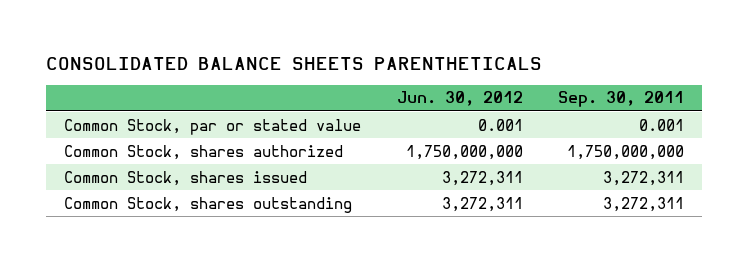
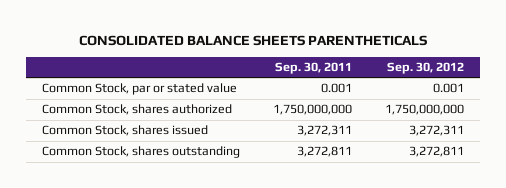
- | Jun. 30, 2012 | Sep. 30, 2011
+ | Sep. 30, 2011 | Sep. 30, 2012
- Common Stock, shares outstanding | 3,272,311 | 3,272,311
+ Common Stock, shares outstanding | 3,272,811 | 3,272,811

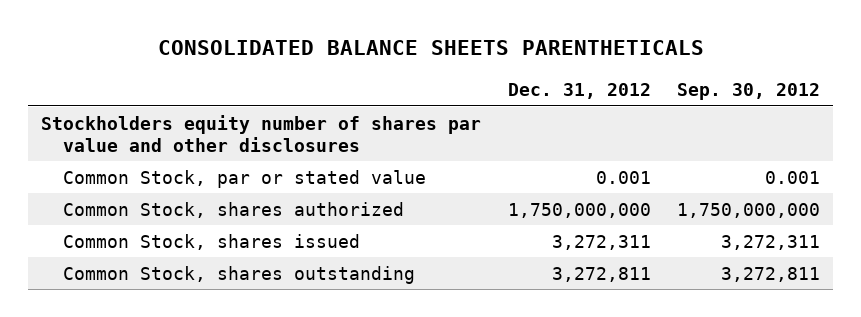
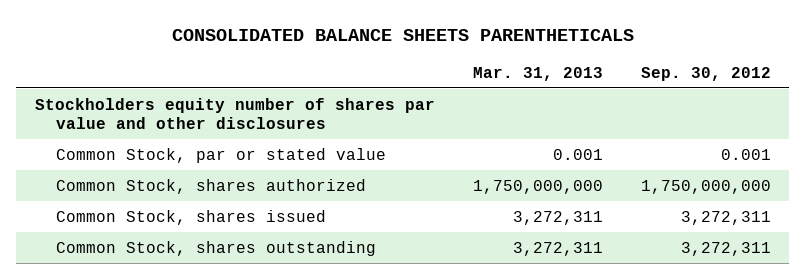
- | Dec. 31, 2012 | Sep. 30, 2012
+ | Mar. 31, 2013 | Sep. 30, 2012
- Common Stock, shares outstanding | 3,272,811 | 3,272,811
+ Common Stock, shares outstanding | 3,272,311 | 3,272,311

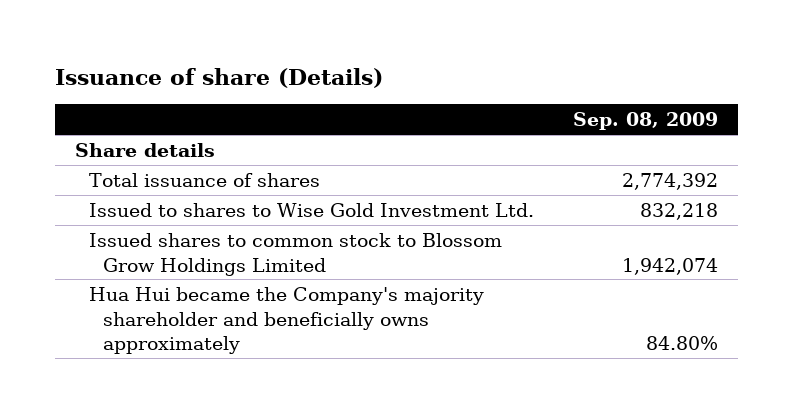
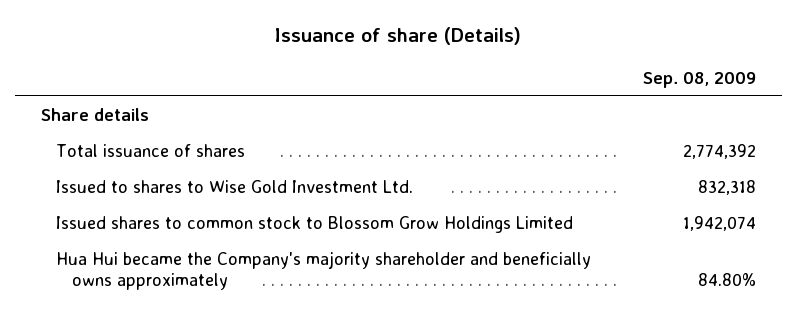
- Issued to shares to Wise Gold Investment Ltd. | 832,218
+ Issued to shares to Wise Gold Investment Ltd. | 832,318

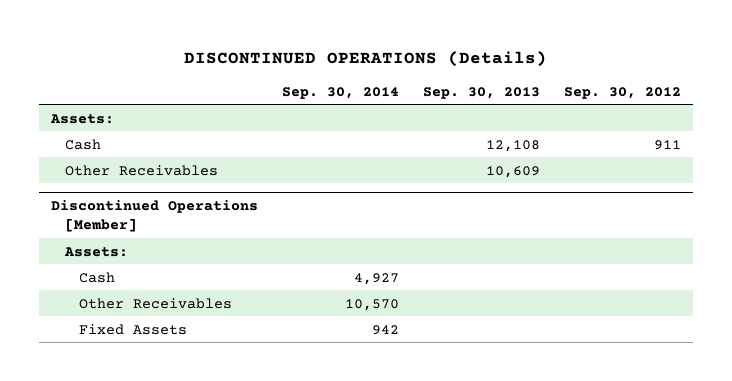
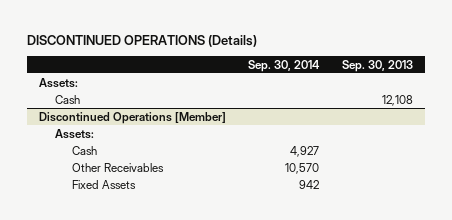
- | Sep. 30, 2014 | Sep. 30, 2013 | Sep. 30, 2012
+ | Sep. 30, 2014 | Sep. 30, 2013
- Other Receivables | | 10,609 |

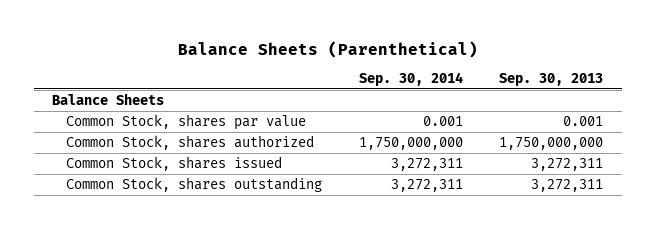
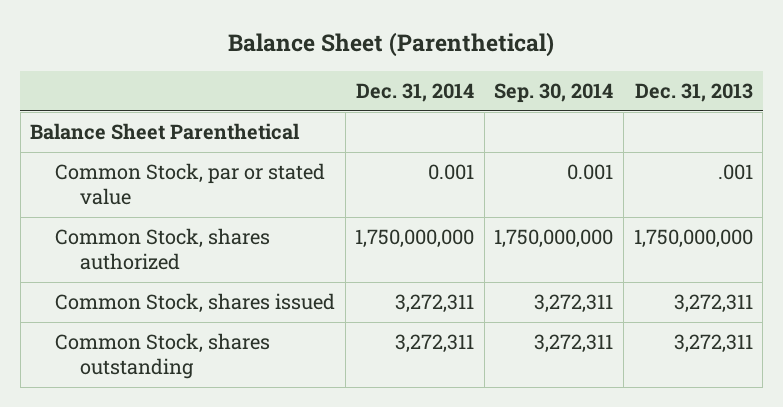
- Balance Sheets (Parenthetical)
+ Balance Sheet (Parenthetical)
- | Sep. 30, 2014 | Sep. 30, 2013
+ | Dec. 31, 2014 | Sep. 30, 2014 | Dec. 31, 2013
- Balance Sheets
- Common Stock, shares par value | 0.001 | 0.001
+ Balance Sheet Parenthetical
+ Common Stock, par or stated value | 0.001 | 0.001 | .001

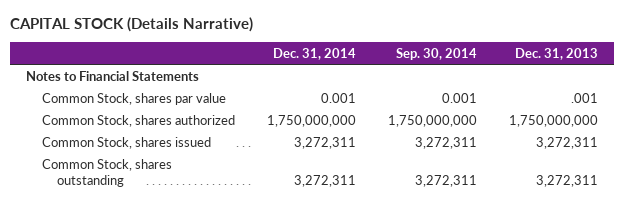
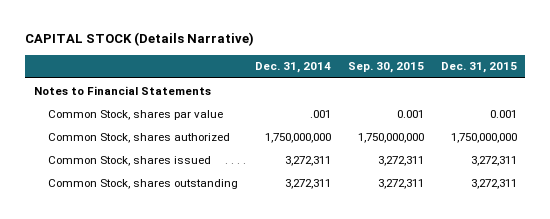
- | Dec. 31, 2014 | Sep. 30, 2014 | Dec. 31, 2013
+ | Dec. 31, 2014 | Sep. 30, 2015 | Dec. 31, 2015
- Common Stock, shares par value | 0.001 | 0.001 | .001
+ Common Stock, shares par value | .001 | 0.001 | 0.001

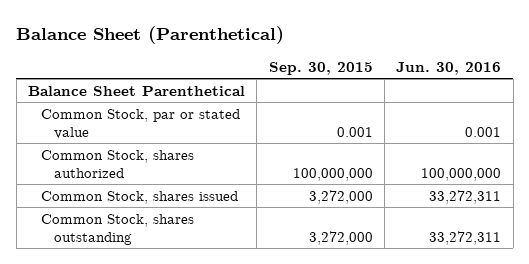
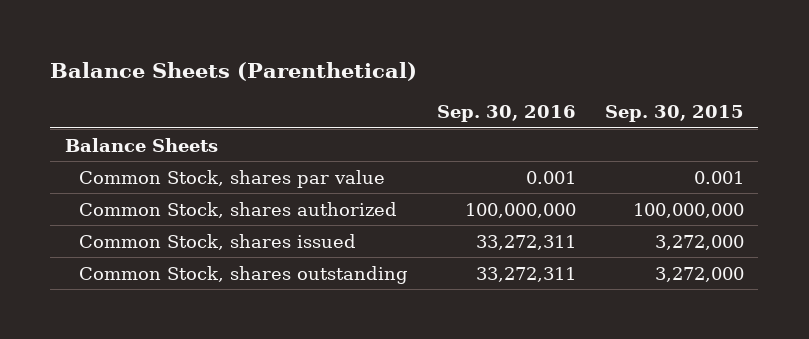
- Balance Sheet (Parenthetical)
+ Balance Sheets (Parenthetical)
- | Sep. 30, 2015 | Jun. 30, 2016
+ | Sep. 30, 2016 | Sep. 30, 2015
- Balance Sheet Parenthetical
- Common Stock, par or stated value | 0.001 | 0.001
+ Balance Sheets
+ Common Stock, shares par value | 0.001 | 0.001

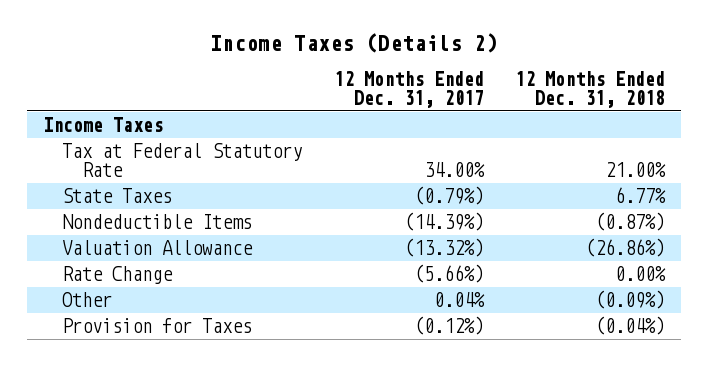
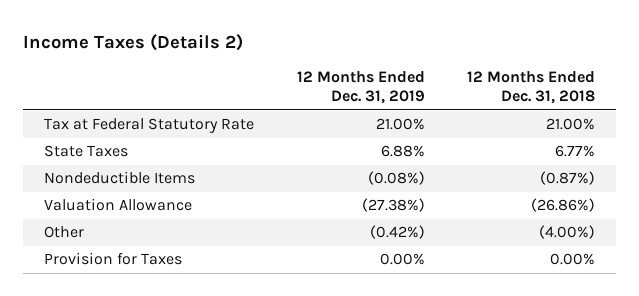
- | 12 Months Ended Dec. 31, 2017 | 12 Months Ended Dec. 31, 2018
+ | 12 Months Ended Dec. 31, 2019 | 12 Months Ended Dec. 31, 2018
- Income Taxes
- Rate Change | (5.66%) | 0.00%
- Other | 0.04% | (0.09%)
- Provision for Taxes | (0.12%) | (0.04%)
+ Other | (0.42%) | (4.00%)
+ Provision for Taxes | 0.00% | 0.00%

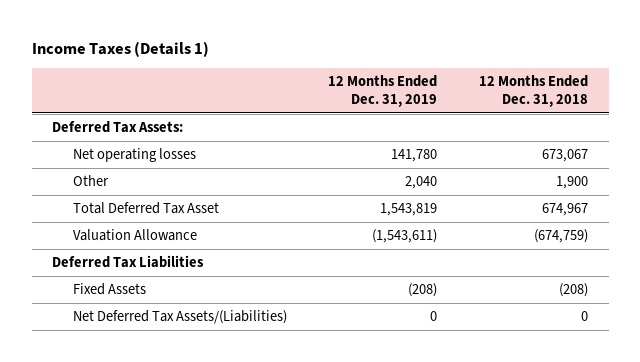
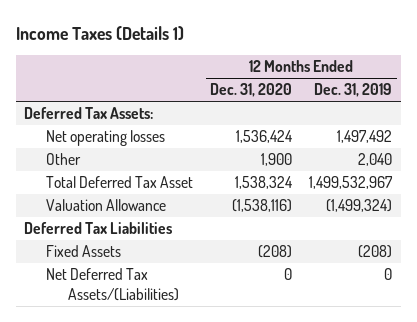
- | 12 Months Ended Dec. 31, 2019 | 12 Months Ended Dec. 31, 2018
+ | 12 Months Ended Dec. 31, 2020 | 12 Months Ended Dec. 31, 2019
- Net operating losses | 141,780 | 673,067
+ Net operating losses | 1,536,424 | 1,497,492
- Total Deferred Tax Asset | 1,543,819 | 674,967
- Valuation Allowance | (1,543,611) | (674,759)
+ Total Deferred Tax Asset | 1,538,324 | 1,499,532,967
+ Valuation Allowance | (1,538,116) | (1,499,324)

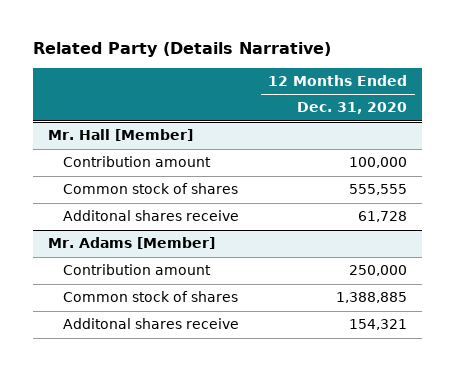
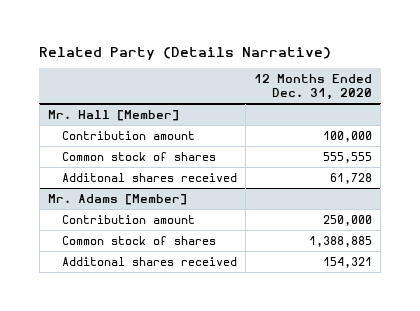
@ Mr. Hall [Member]
- Additonal shares receive | 61,728
+ Additonal shares received | 61,728
@ Mr. Adams [Member]
- Additonal shares receive | 154,321
+ Additonal shares received | 154,321

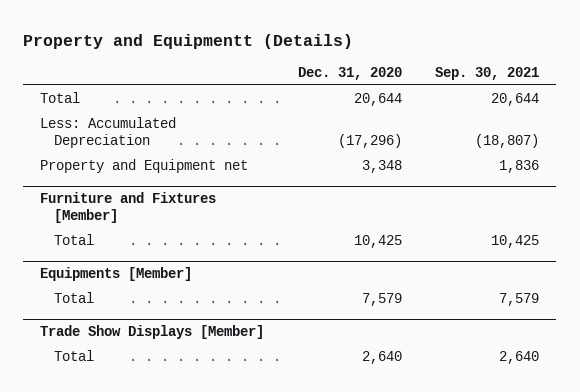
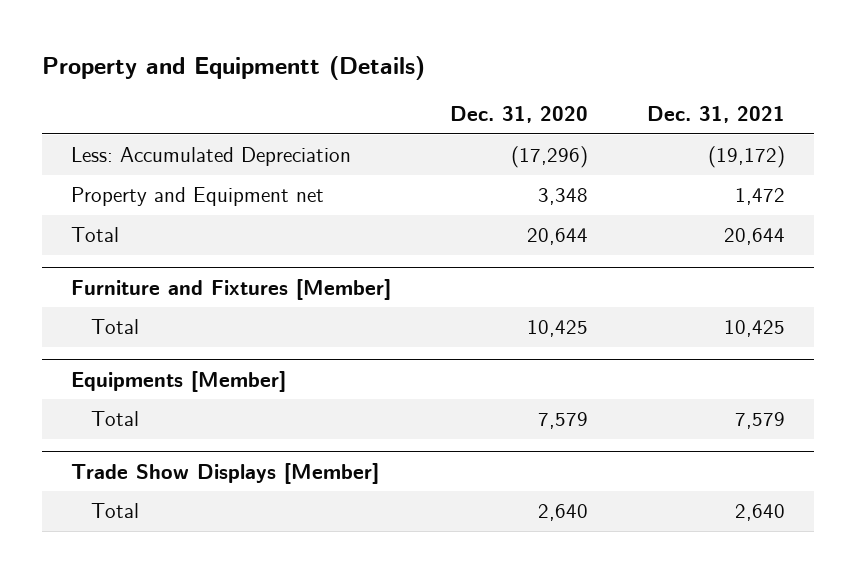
- | Dec. 31, 2020 | Sep. 30, 2021
+ | Dec. 31, 2020 | Dec. 31, 2021
moved down: Total | 20,644 | 20,644

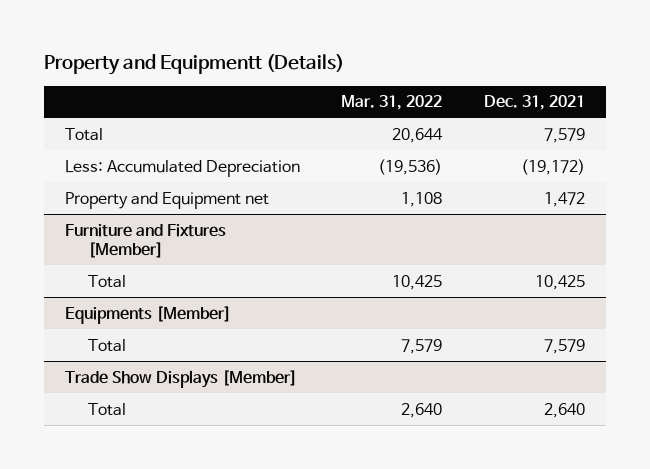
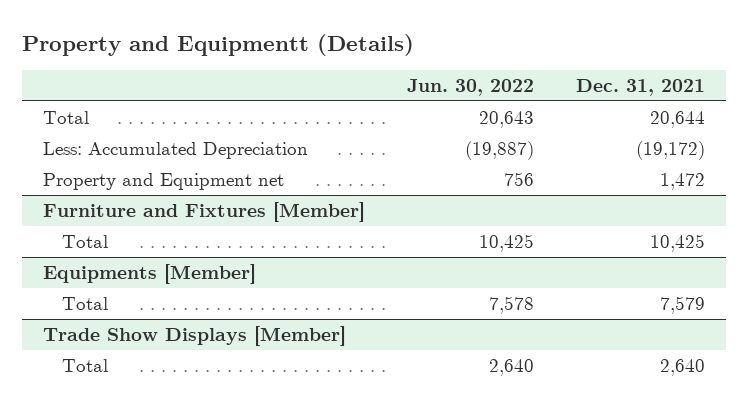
- | Mar. 31, 2022 | Dec. 31, 2021
+ | Jun. 30, 2022 | Dec. 31, 2021
- Total | 20,644 | 7,579
+ Total | 20,643 | 20,644

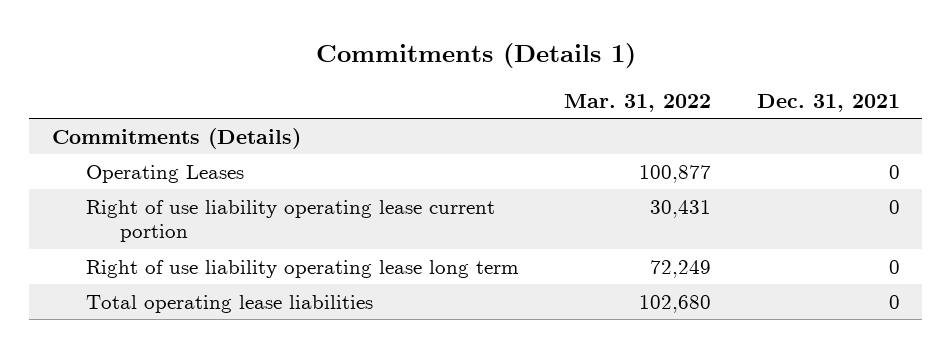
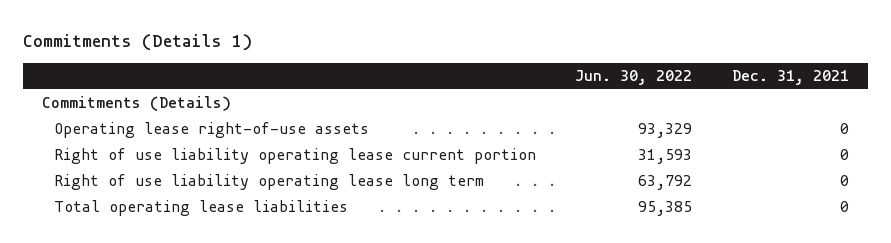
- | Mar. 31, 2022 | Dec. 31, 2021
+ | Jun. 30, 2022 | Dec. 31, 2021
- Operating Leases | 100,877 | 0
+ Operating lease right-of-use assets | 93,329 | 0

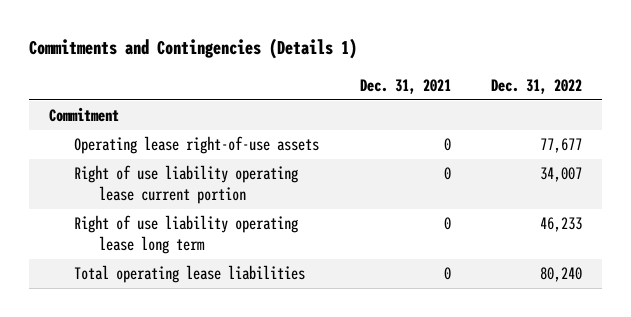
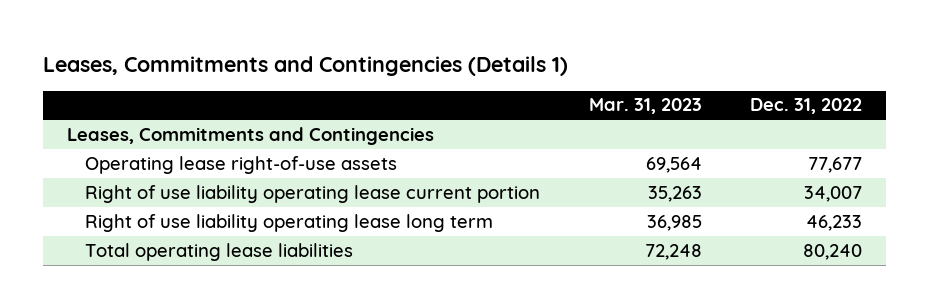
- Commitments and Contingencies (Details 1)
+ Leases, Commitments and Contingencies (Details 1)
- | Dec. 31, 2021 | Dec. 31, 2022
+ | Mar. 31, 2023 | Dec. 31, 2022
- Commitment
+ Leases, Commitments and Contingencies

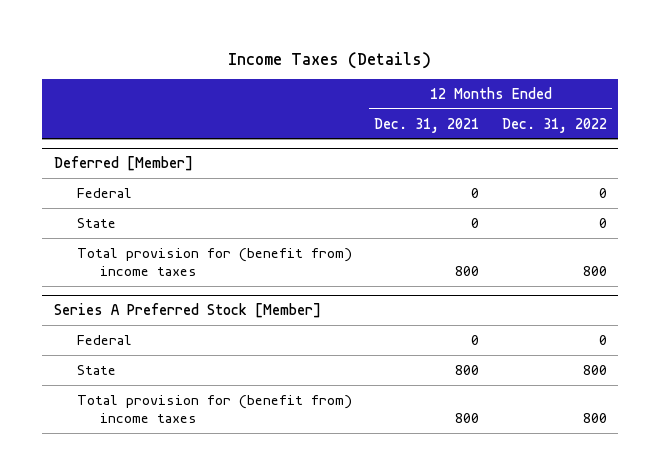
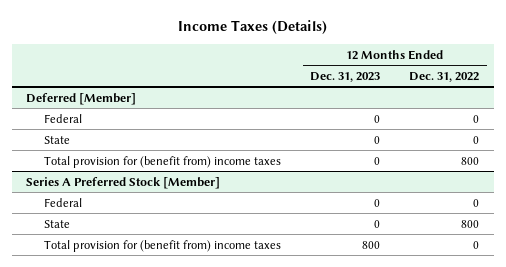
- | 12 Months Ended Dec. 31, 2021 | 12 Months Ended Dec. 31, 2022
+ | 12 Months Ended Dec. 31, 2023 | 12 Months Ended Dec. 31, 2022
@ Series A Preferred Stock [Member]
- Total provision for (benefit from) income taxes | 800 | 800
+ Total provision for (benefit from) income taxes | 800 | 0

